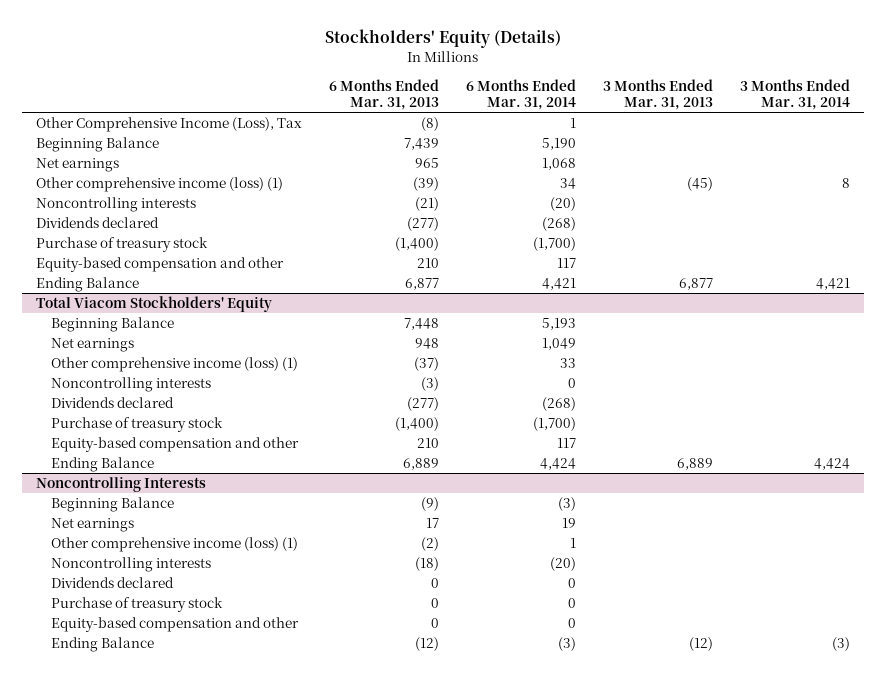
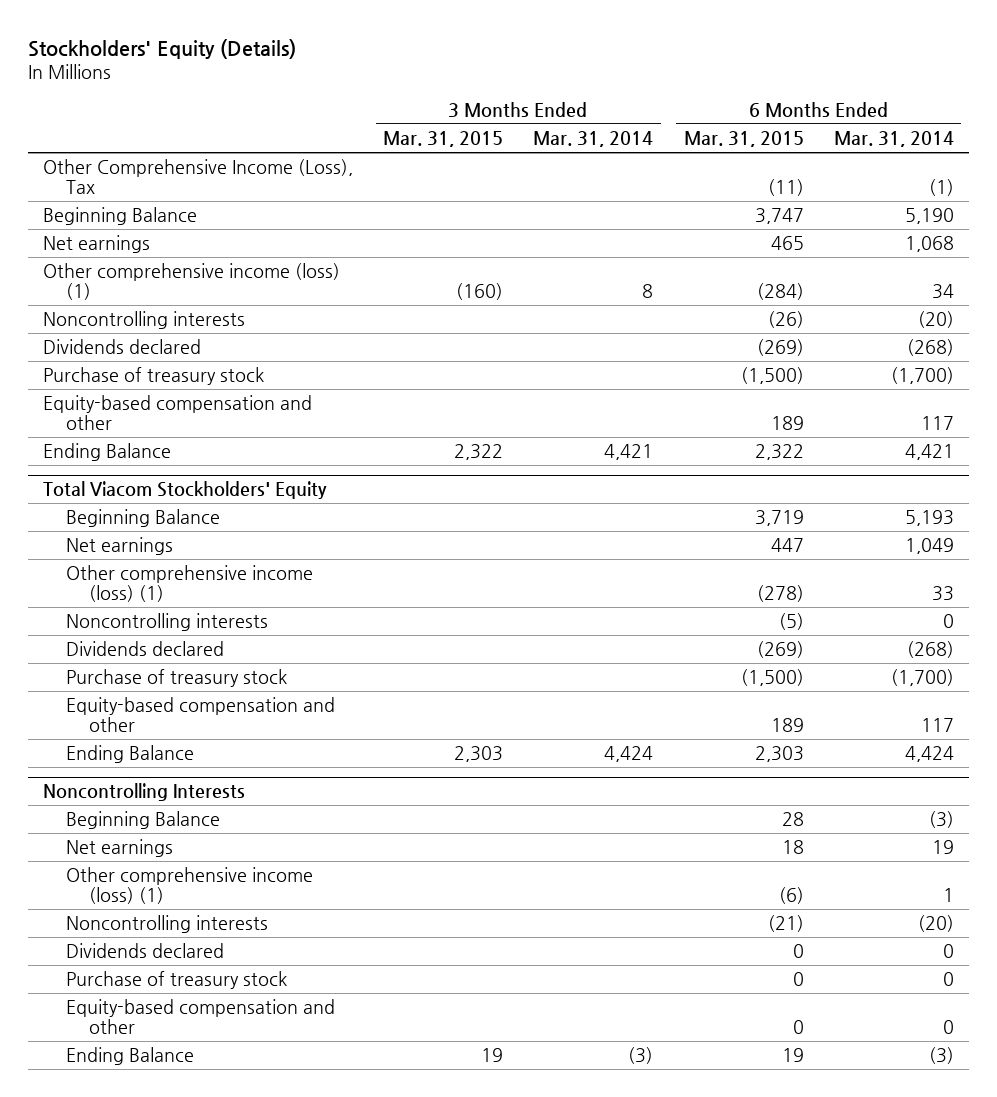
- | 6 Months Ended Mar. 31, 2013 | 6 Months Ended Mar. 31, 2014 | 3 Months Ended Mar. 31, 2013 | 3 Months Ended Mar. 31, 2014
+ | 3 Months Ended Mar. 31, 2015 | 3 Months Ended Mar. 31, 2014 | 6 Months Ended Mar. 31, 2015 | 6 Months Ended Mar. 31, 2014
- Other Comprehensive Income (Loss), Tax | (8) | 1 | |
+ Other Comprehensive Income (Loss), Tax | | | (11) | (1)

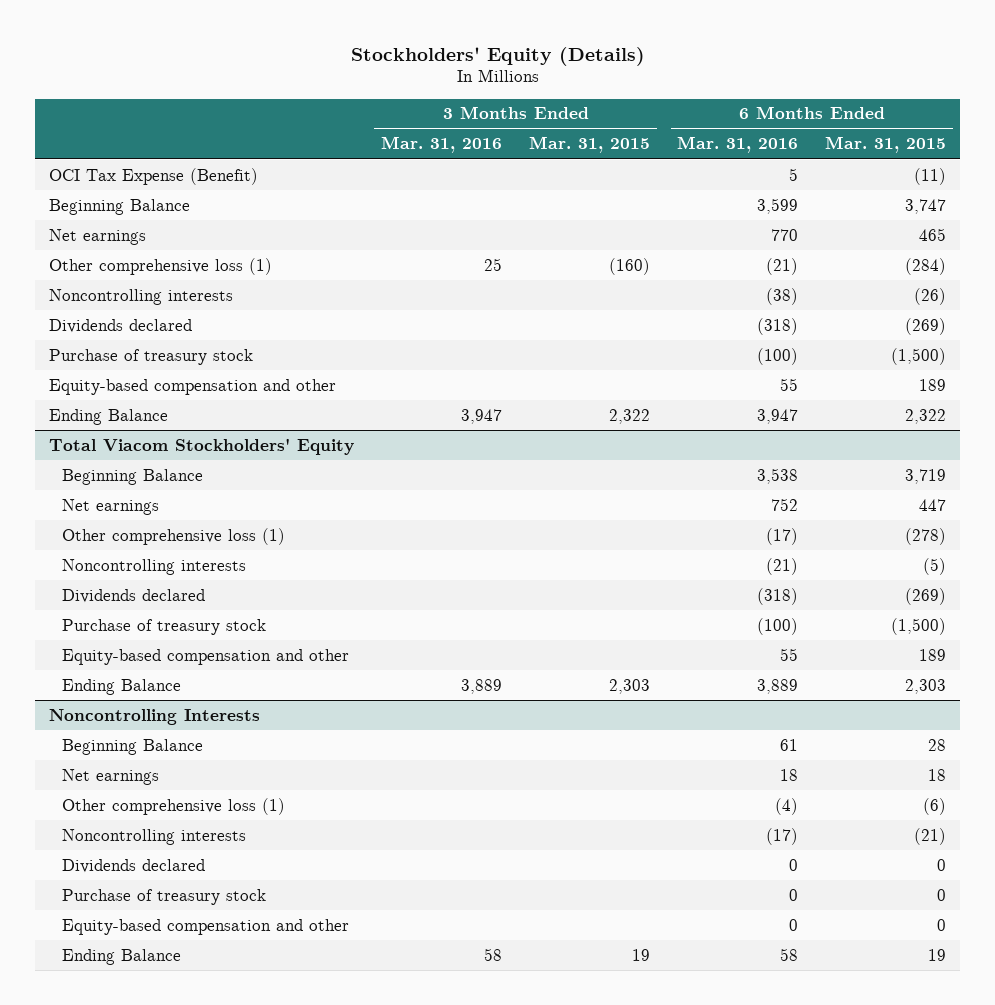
- | 3 Months Ended Mar. 31, 2015 | 3 Months Ended Mar. 31, 2014 | 6 Months Ended Mar. 31, 2015 | 6 Months Ended Mar. 31, 2014
+ | 3 Months Ended Mar. 31, 2016 | 3 Months Ended Mar. 31, 2015 | 6 Months Ended Mar. 31, 2016 | 6 Months Ended Mar. 31, 2015
- Other Comprehensive Income (Loss), Tax | | | (11) | (1)
+ OCI Tax Expense (Benefit) | | | 5 | (11)
- Other comprehensive income (loss) (1) | (160) | 8 | (284) | 34
+ Other comprehensive loss (1) | 25 | (160) | (21) | (284)
@ Total Viacom Stockholders' Equity
- Other comprehensive income (loss) (1) | | | (278) | 33
+ Other comprehensive loss (1) | | | (17) | (278)
@ Noncontrolling Interests
- Other comprehensive income (loss) (1) | | | (6) | 1
+ Other comprehensive loss (1) | | | (4) | (6)

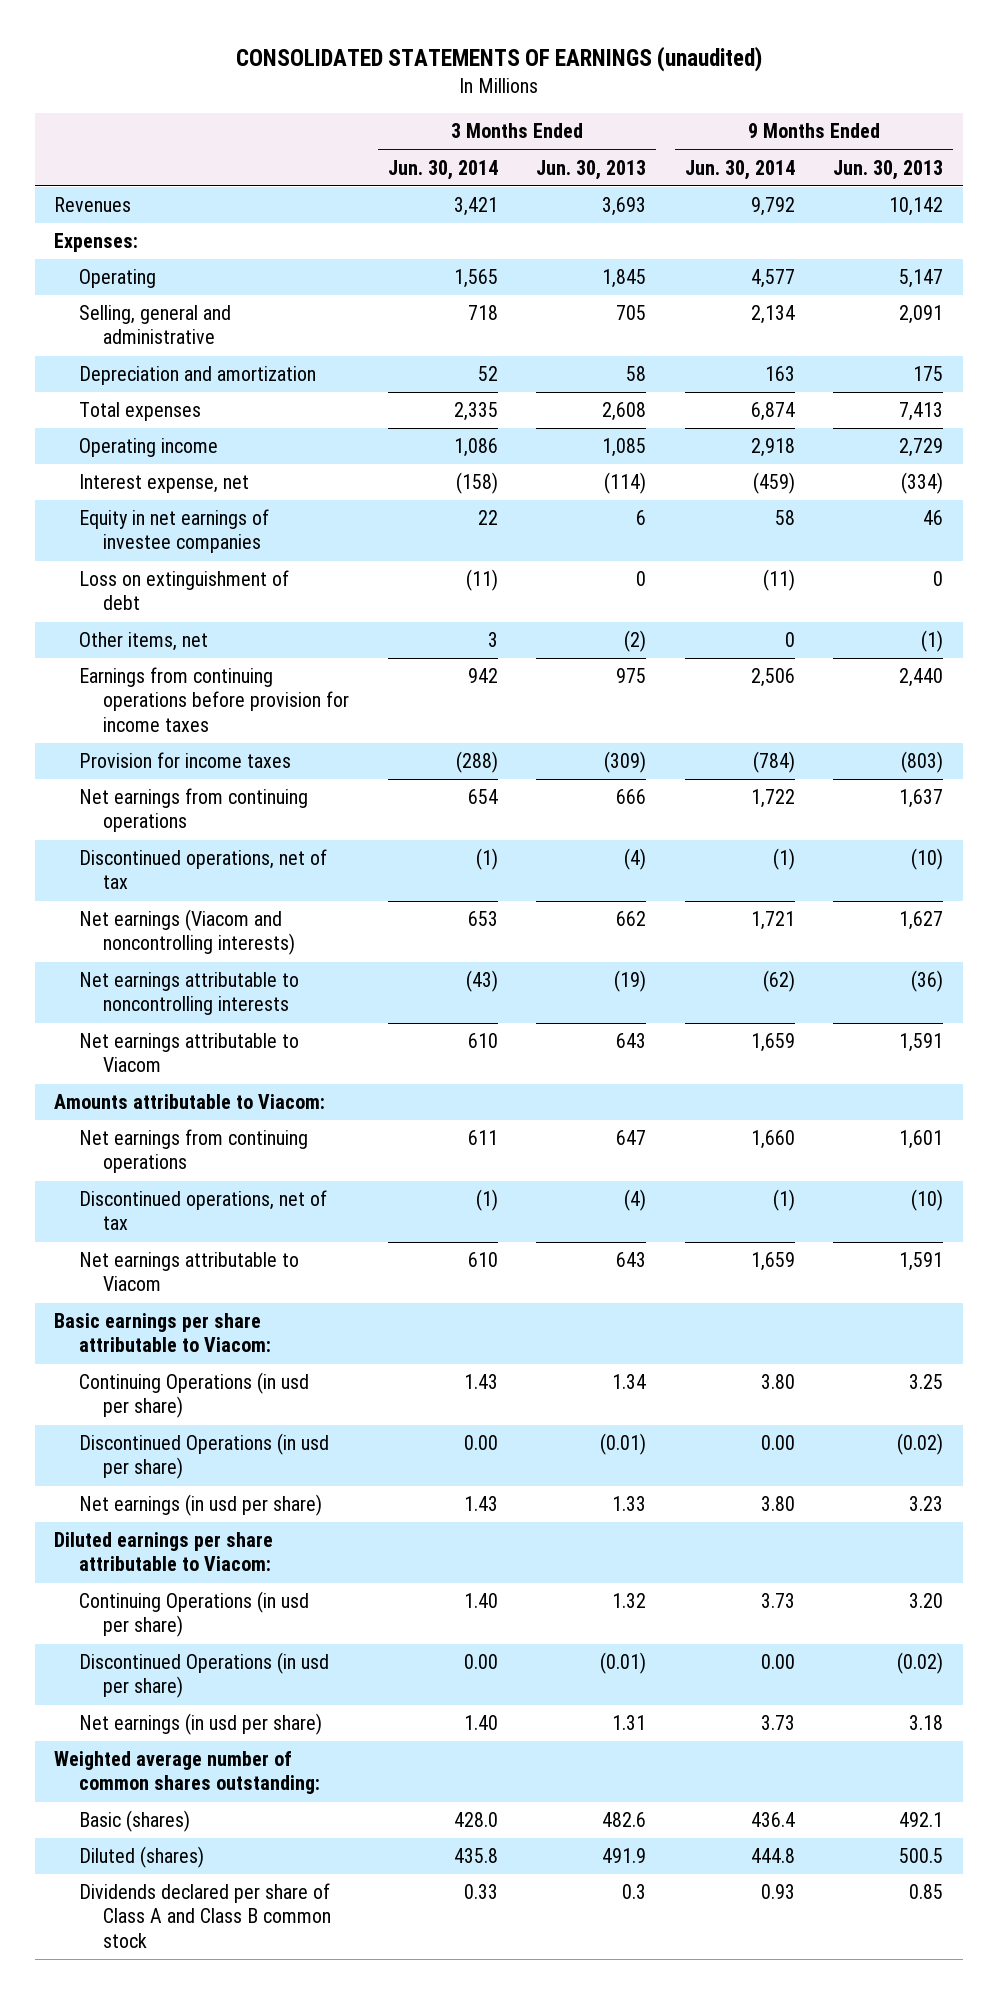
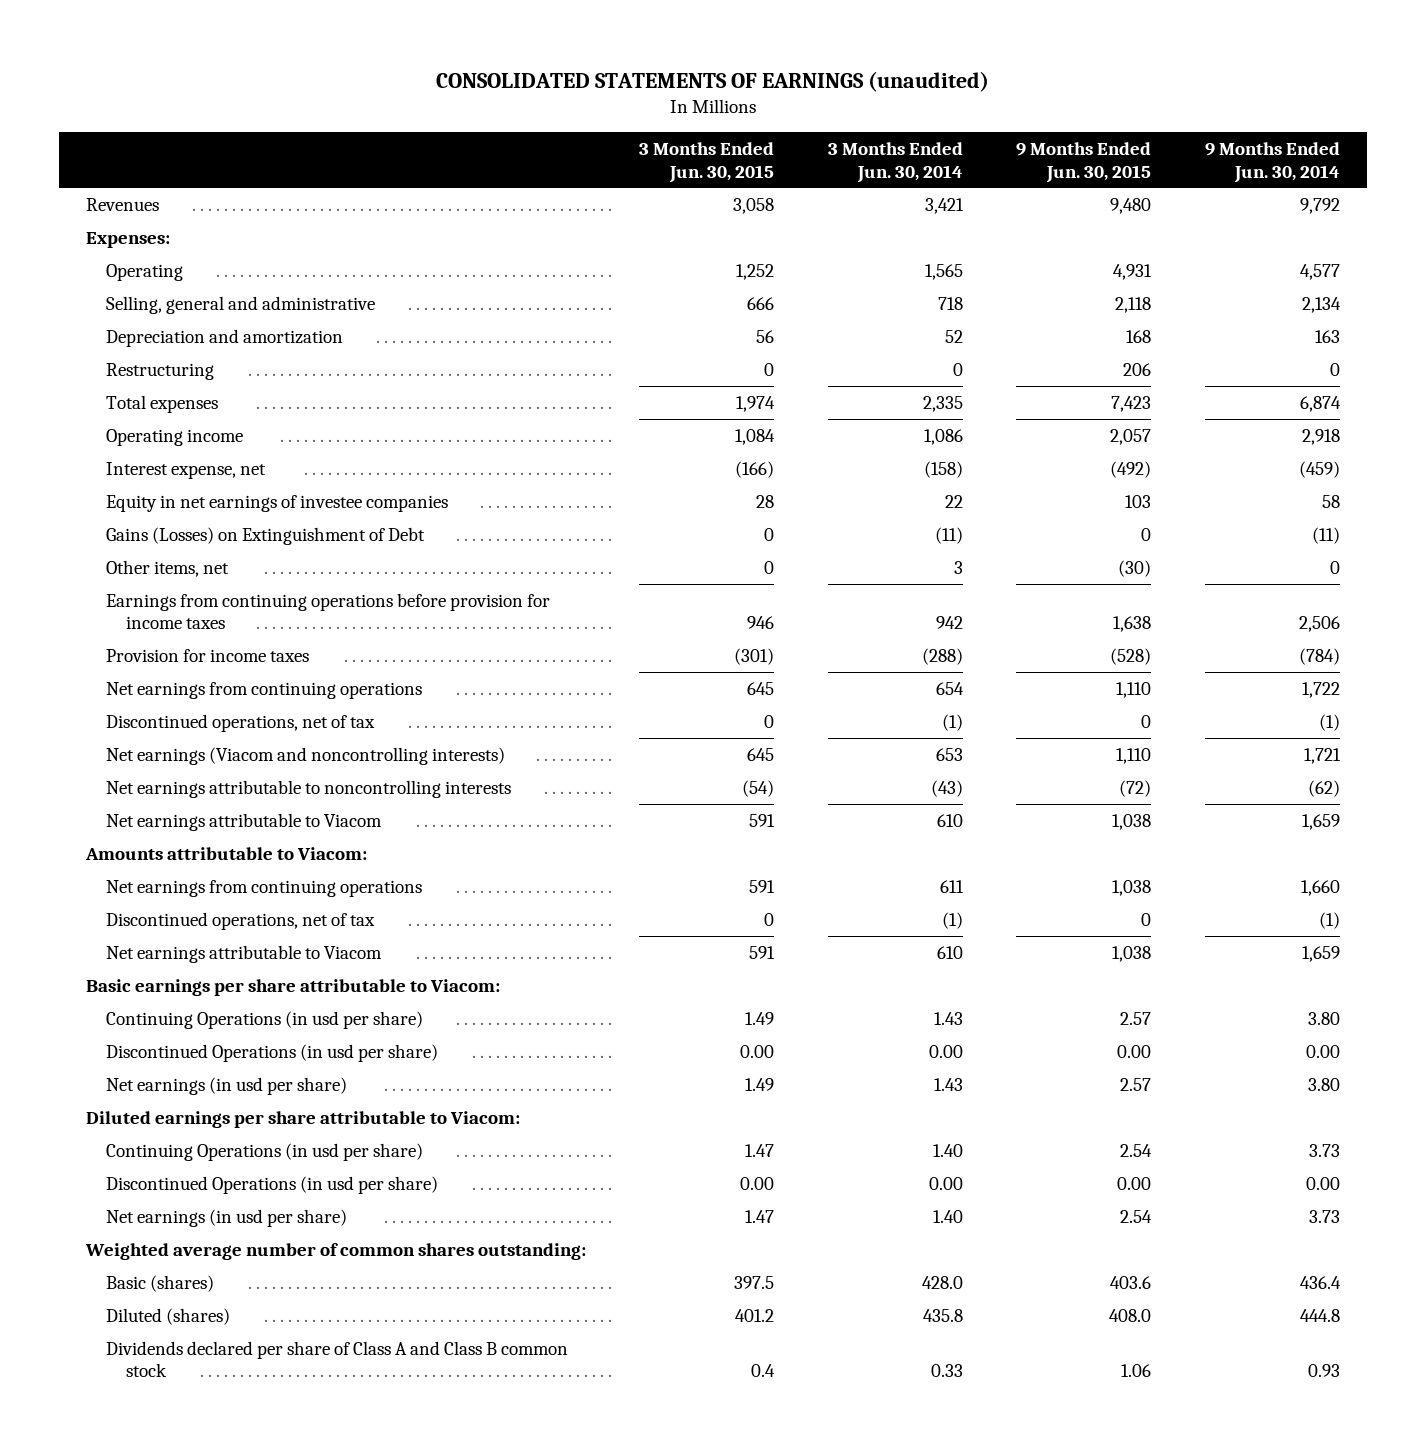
- | 3 Months Ended Jun. 30, 2014 | 3 Months Ended Jun. 30, 2013 | 9 Months Ended Jun. 30, 2014 | 9 Months Ended Jun. 30, 2013
+ | 3 Months Ended Jun. 30, 2015 | 3 Months Ended Jun. 30, 2014 | 9 Months Ended Jun. 30, 2015 | 9 Months Ended Jun. 30, 2014
+ Restructuring | 0 | 0 | 206 | 0
- Loss on extinguishment of debt | (11) | 0 | (11) | 0
+ Gains (Losses) on Extinguishment of Debt | 0 | (11) | 0 | (11)

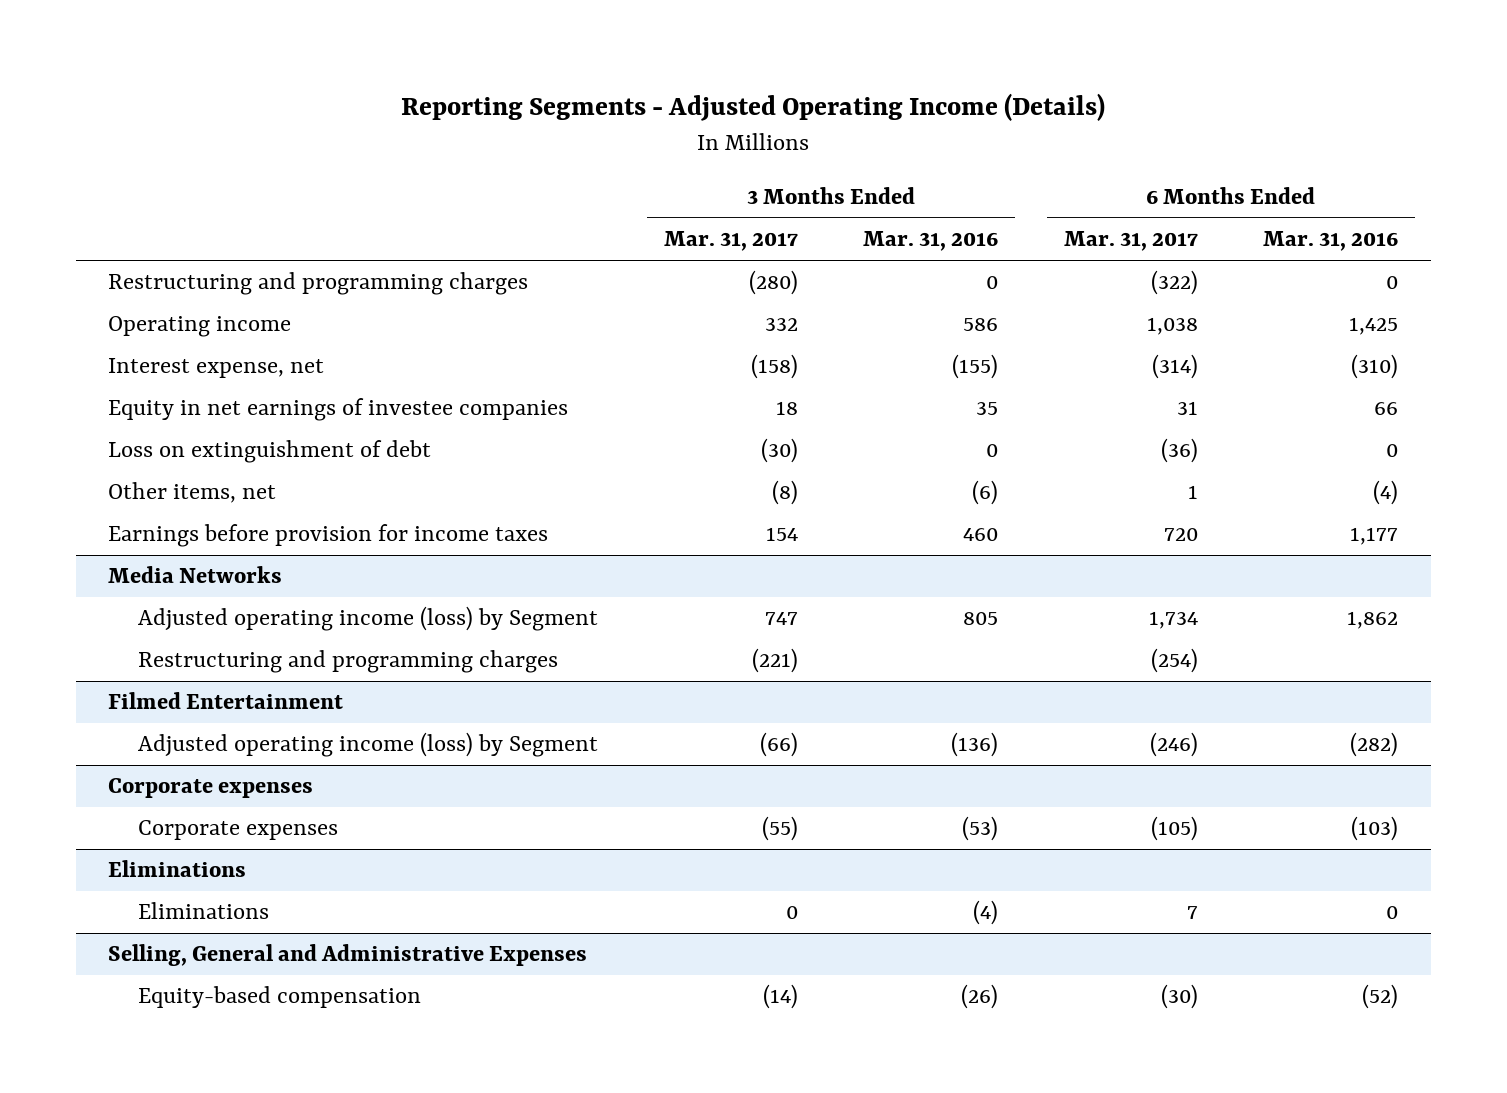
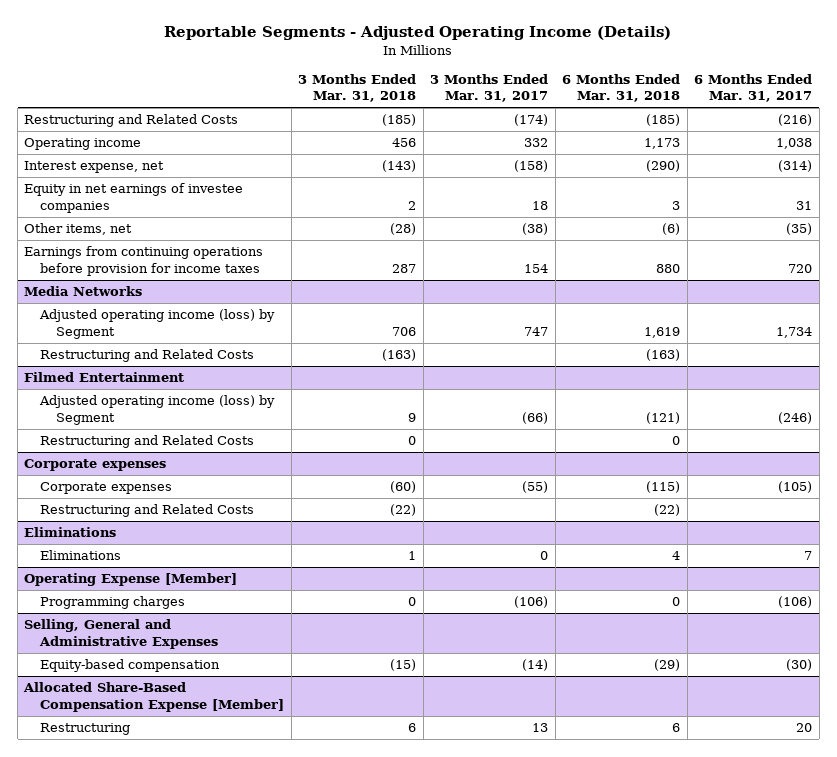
- Reporting Segments - Adjusted Operating Income (Details)
+ Reportable Segments - Adjusted Operating Income (Details)
- | 3 Months Ended Mar. 31, 2017 | 3 Months Ended Mar. 31, 2016 | 6 Months Ended Mar. 31, 2017 | 6 Months Ended Mar. 31, 2016
+ | 3 Months Ended Mar. 31, 2018 | 3 Months Ended Mar. 31, 2017 | 6 Months Ended Mar. 31, 2018 | 6 Months Ended Mar. 31, 2017
- Restructuring and programming charges | (280) | 0 | (322) | 0
+ Restructuring and Related Costs | (185) | (174) | (185) | (216)
- Loss on extinguishment of debt | (30) | 0 | (36) | 0
- Other items, net | (8) | (6) | 1 | (4)
- Earnings before provision for income taxes | 154 | 460 | 720 | 1,177
+ Other items, net | (28) | (38) | (6) | (35)
+ Earnings from continuing operations before provision for income taxes | 287 | 154 | 880 | 720
@ Media Networks
- Restructuring and programming charges | (221) | | (254) |
+ Restructuring and Related Costs | (163) | | (163) |
@ Filmed Entertainment
+ Restructuring and Related Costs | 0 | | 0 |
@ Corporate expenses
+ Restructuring and Related Costs | (22) | | (22) |
+ Operating Expense [Member]
+ Programming charges | 0 | (106) | 0 | (106)
+ Allocated Share-Based Compensation Expense [Member]
+ Restructuring | 6 | 13 | 6 | 20

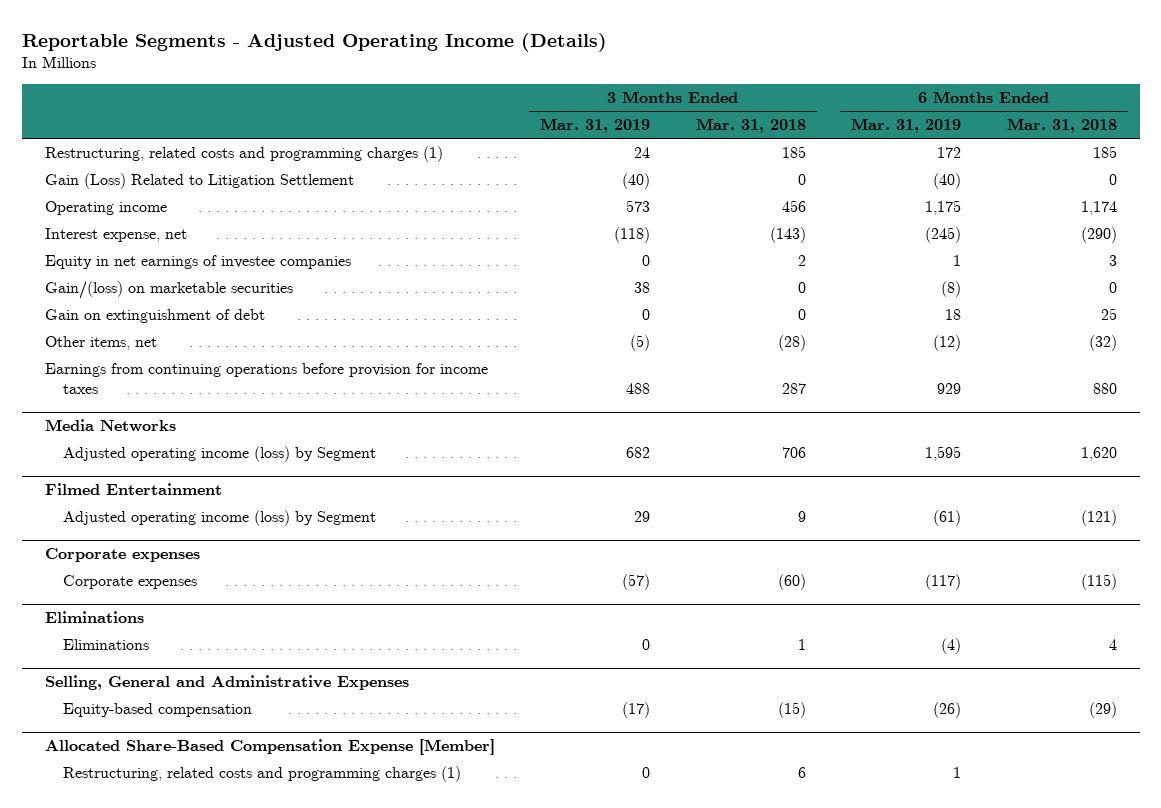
- | 3 Months Ended Mar. 31, 2018 | 3 Months Ended Mar. 31, 2017 | 6 Months Ended Mar. 31, 2018 | 6 Months Ended Mar. 31, 2017
+ | 3 Months Ended Mar. 31, 2019 | 3 Months Ended Mar. 31, 2018 | 6 Months Ended Mar. 31, 2019 | 6 Months Ended Mar. 31, 2018
- Restructuring and Related Costs | (185) | (174) | (185) | (216)
- Operating income | 456 | 332 | 1,173 | 1,038
+ Restructuring, related costs and programming charges (1) | 24 | 185 | 172 | 185
+ Gain (Loss) Related to Litigation Settlement | (40) | 0 | (40) | 0
+ Operating income | 573 | 456 | 1,175 | 1,174
- Other items, net | (28) | (38) | (6) | (35)
+ Gain/(loss) on marketable securities | 38 | 0 | (8) | 0
+ Gain on extinguishment of debt | 0 | 0 | 18 | 25
+ Other items, net | (5) | (28) | (12) | (32)
@ Media Networks
- Adjusted operating income (loss) by Segment | 706 | 747 | 1,619 | 1,734
- Restructuring and Related Costs | (163) | | (163) |
+ Adjusted operating income (loss) by Segment | 682 | 706 | 1,595 | 1,620
@ Filmed Entertainment
- Restructuring and Related Costs | 0 | | 0 |
@ Corporate expenses
- Restructuring and Related Costs | (22) | | (22) |
- Operating Expense [Member]
- Programming charges | 0 | (106) | 0 | (106)
@ Allocated Share-Based Compensation Expense [Member]
- Restructuring | 6 | 13 | 6 | 20
+ Restructuring, related costs and programming charges (1) | 0 | 6 | 1 |

